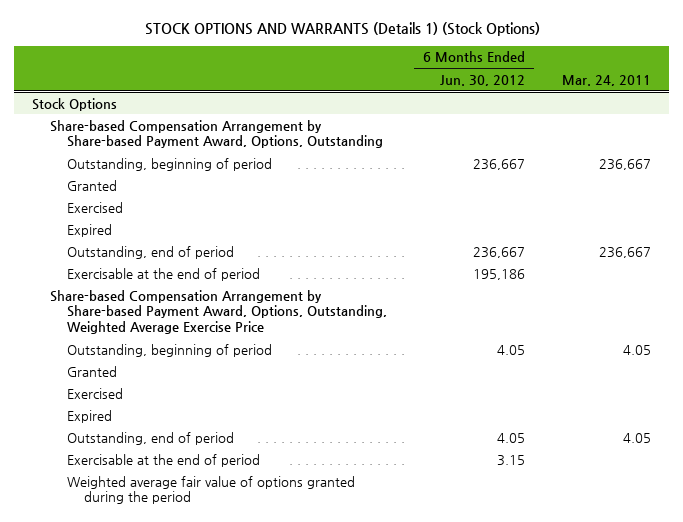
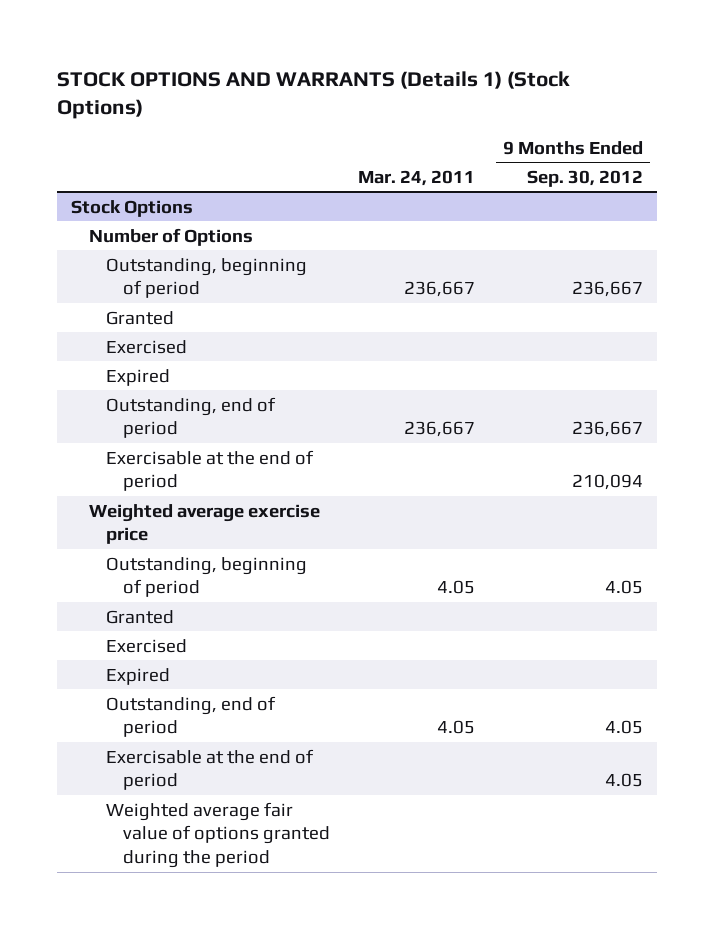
- | 6 Months Ended Jun. 30, 2012 | Mar. 24, 2011
+ | Mar. 24, 2011 | 9 Months Ended Sep. 30, 2012
@ Stock Options
- Share-based Compensation Arrangement by Share-based Payment Award, Options, Outstanding
+ Number of Options
- Share-based Compensation Arrangement by Share-based Payment Award, Options, Outstanding, Weighted Average Exercise Price
+ Weighted average exercise price

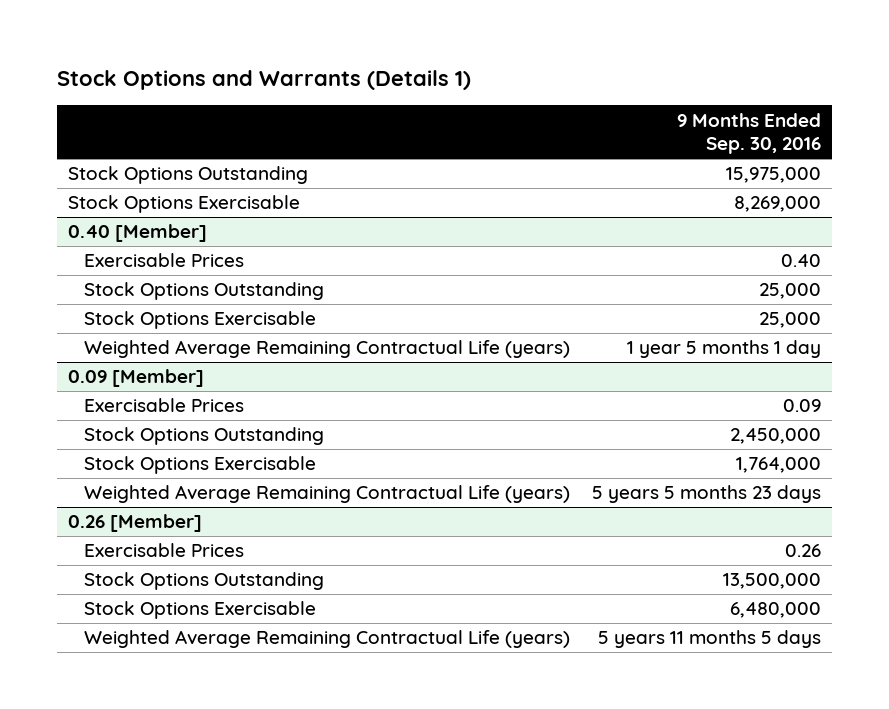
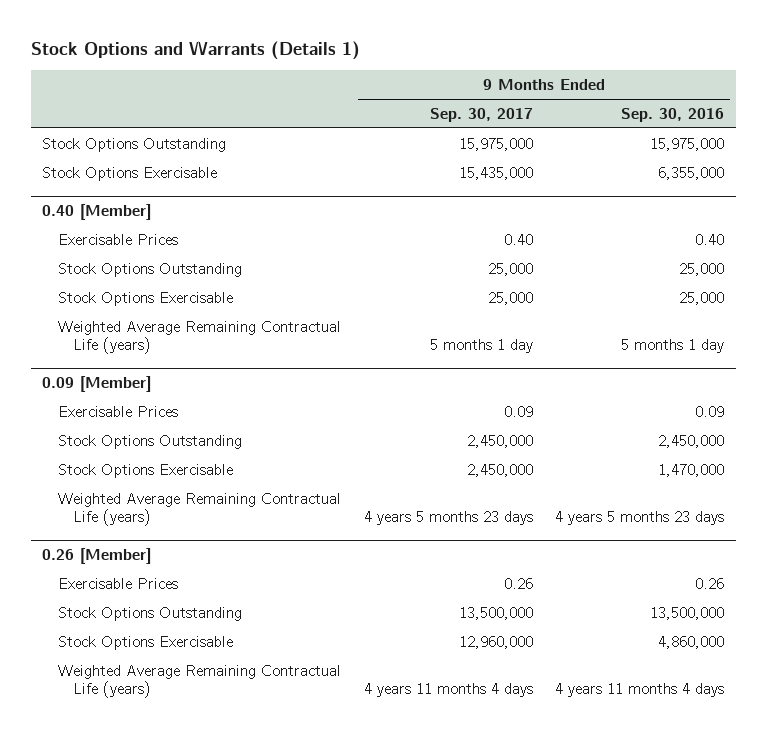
- | 9 Months Ended Sep. 30, 2016
+ | 9 Months Ended Sep. 30, 2017 | 9 Months Ended Sep. 30, 2016
- Stock Options Exercisable | 8,269,000
+ Stock Options Exercisable | 15,435,000 | 6,355,000
@ 0.40 [Member]
- Weighted Average Remaining Contractual Life (years) | 1 year 5 months 1 day
+ Weighted Average Remaining Contractual Life (years) | 5 months 1 day | 5 months 1 day
@ 0.09 [Member]
- Stock Options Exercisable | 1,764,000
- Weighted Average Remaining Contractual Life (years) | 5 years 5 months 23 days
+ Stock Options Exercisable | 2,450,000 | 1,470,000
+ Weighted Average Remaining Contractual Life (years) | 4 years 5 months 23 days | 4 years 5 months 23 days
@ 0.26 [Member]
- Stock Options Exercisable | 6,480,000
- Weighted Average Remaining Contractual Life (years) | 5 years 11 months 5 days
+ Stock Options Exercisable | 12,960,000 | 4,860,000
+ Weighted Average Remaining Contractual Life (years) | 4 years 11 months 4 days | 4 years 11 months 4 days

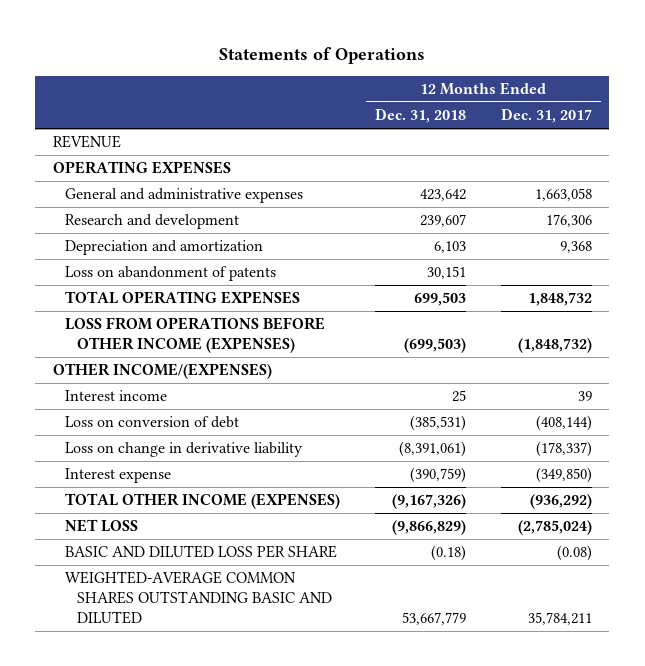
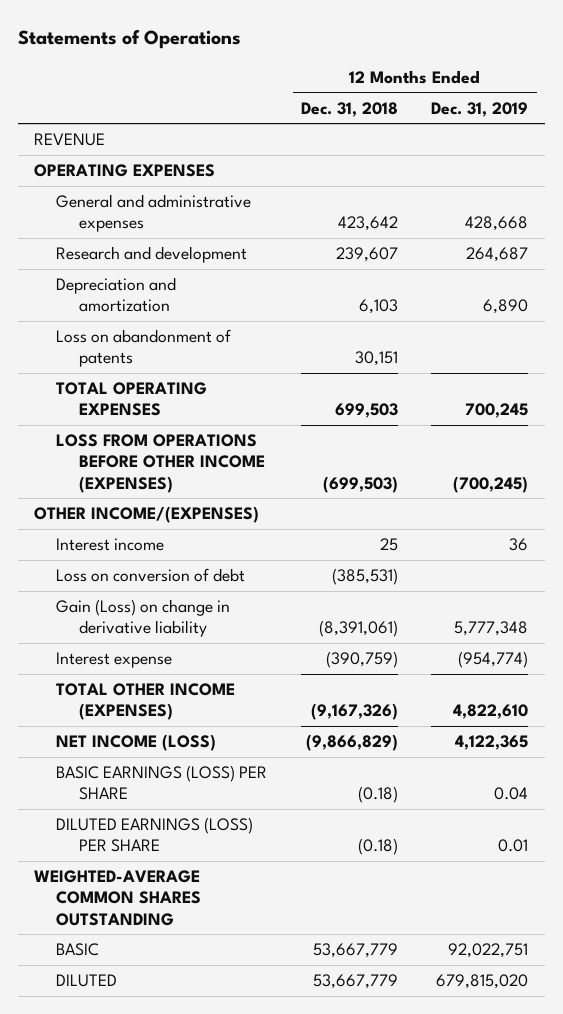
- | 12 Months Ended Dec. 31, 2018 | 12 Months Ended Dec. 31, 2017
+ | 12 Months Ended Dec. 31, 2018 | 12 Months Ended Dec. 31, 2019
- Loss on change in derivative liability | (8,391,061) | (178,337)
+ Gain (Loss) on change in derivative liability | (8,391,061) | 5,777,348
- NET LOSS | (9,866,829) | (2,785,024)
- BASIC AND DILUTED LOSS PER SHARE | (0.18) | (0.08)
- WEIGHTED-AVERAGE COMMON SHARES OUTSTANDING BASIC AND DILUTED | 53,667,779 | 35,784,211
+ NET INCOME (LOSS) | (9,866,829) | 4,122,365
+ BASIC EARNINGS (LOSS) PER SHARE | (0.18) | 0.04
+ DILUTED EARNINGS (LOSS) PER SHARE | (0.18) | 0.01
+ WEIGHTED-AVERAGE COMMON SHARES OUTSTANDING
+ BASIC | 53,667,779 | 92,022,751
+ DILUTED | 53,667,779 | 679,815,020

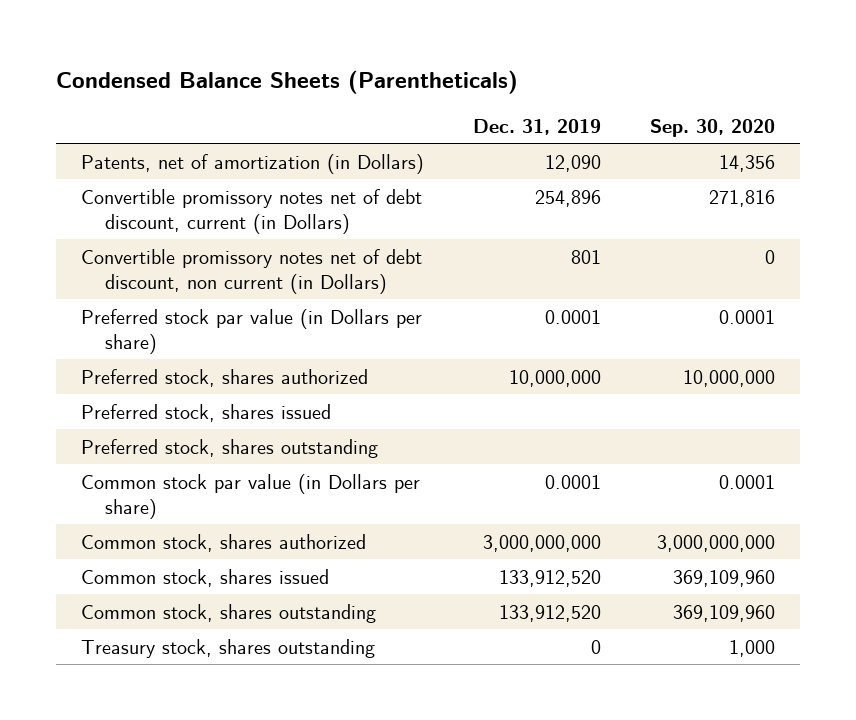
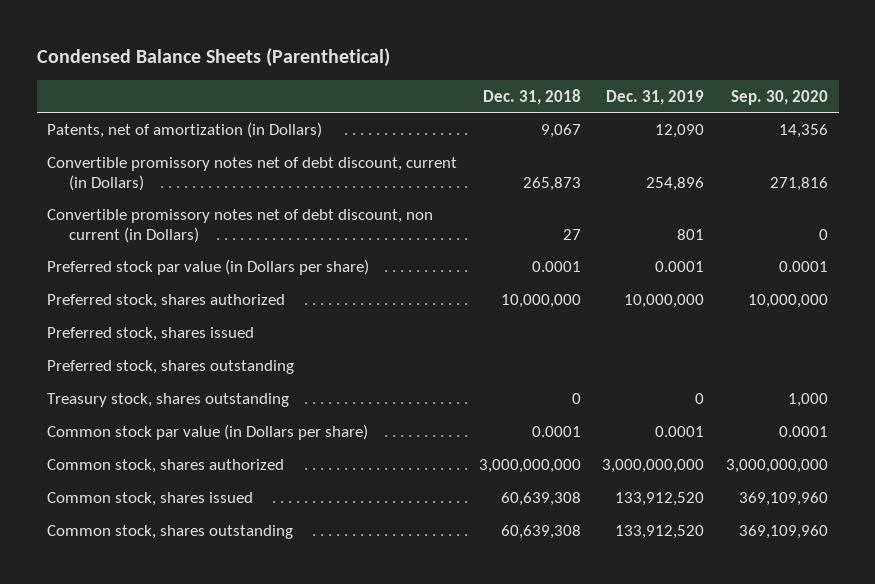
- Condensed Balance Sheets (Parentheticals)
+ Condensed Balance Sheets (Parenthetical)
- | Dec. 31, 2019 | Sep. 30, 2020
+ | Dec. 31, 2018 | Dec. 31, 2019 | Sep. 30, 2020
moved up: Treasury stock, shares outstanding | 0 | 0 | 1,000

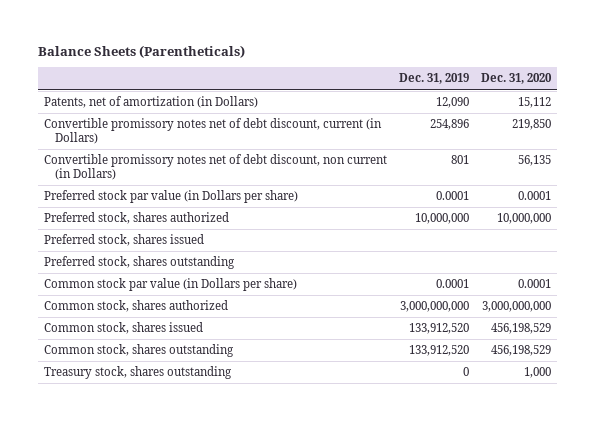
- Condensed Balance Sheets (Parenthetical)
+ Balance Sheets (Parentheticals)
- | Dec. 31, 2018 | Dec. 31, 2019 | Sep. 30, 2020
+ | Dec. 31, 2019 | Dec. 31, 2020
moved down: Treasury stock, shares outstanding | 0 | 1,000

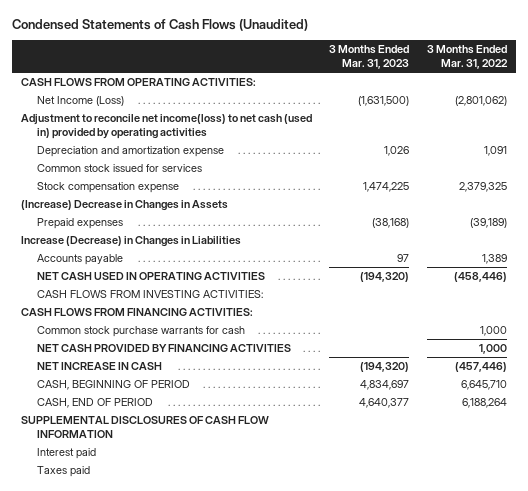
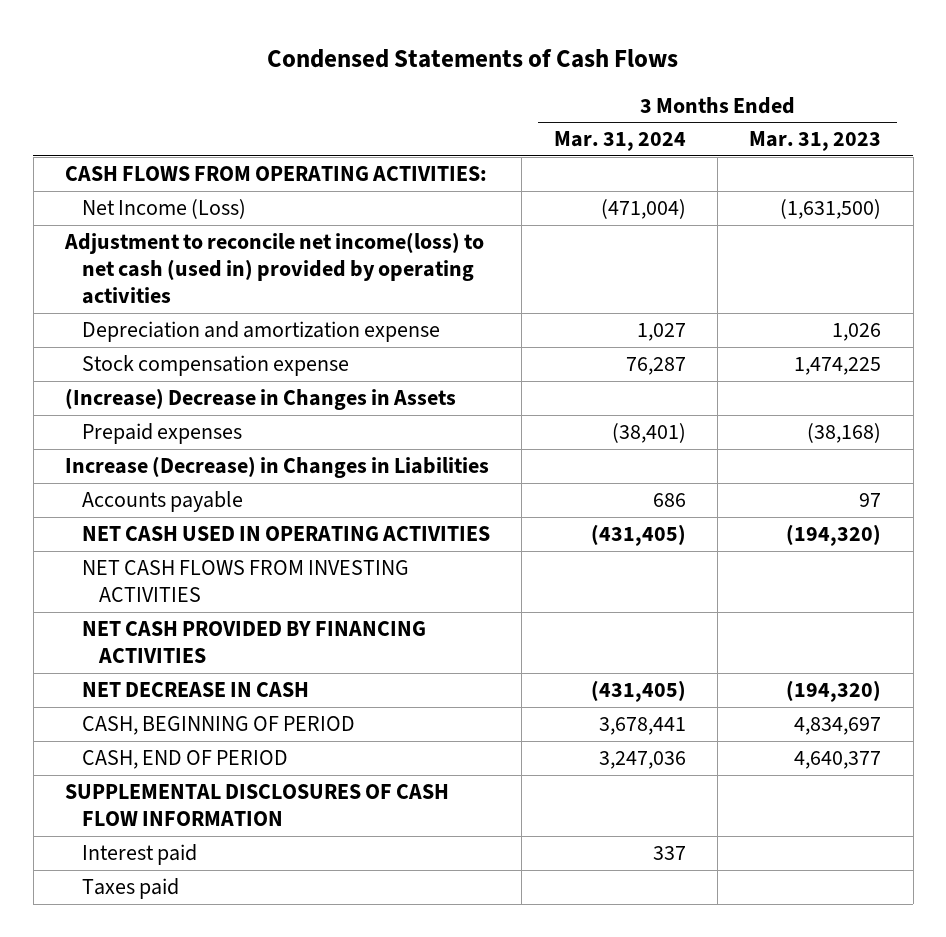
- Condensed Statements of Cash Flows (Unaudited)
+ Condensed Statements of Cash Flows
- | 3 Months Ended Mar. 31, 2023 | 3 Months Ended Mar. 31, 2022
+ | 3 Months Ended Mar. 31, 2024 | 3 Months Ended Mar. 31, 2023
- Common stock issued for services
- CASH FLOWS FROM INVESTING ACTIVITIES:
- CASH FLOWS FROM FINANCING ACTIVITIES:
- Common stock purchase warrants for cash | | 1,000
+ NET CASH FLOWS FROM INVESTING ACTIVITIES
- NET INCREASE IN CASH | (194,320) | (457,446)
+ NET DECREASE IN CASH | (431,405) | (194,320)

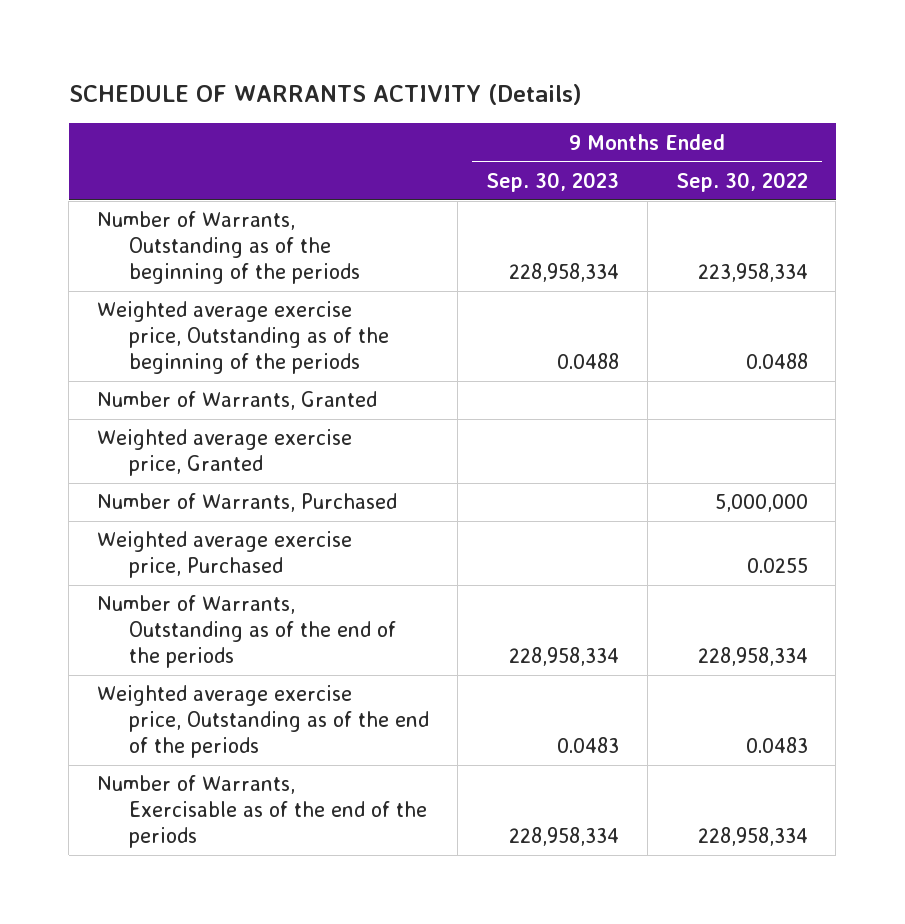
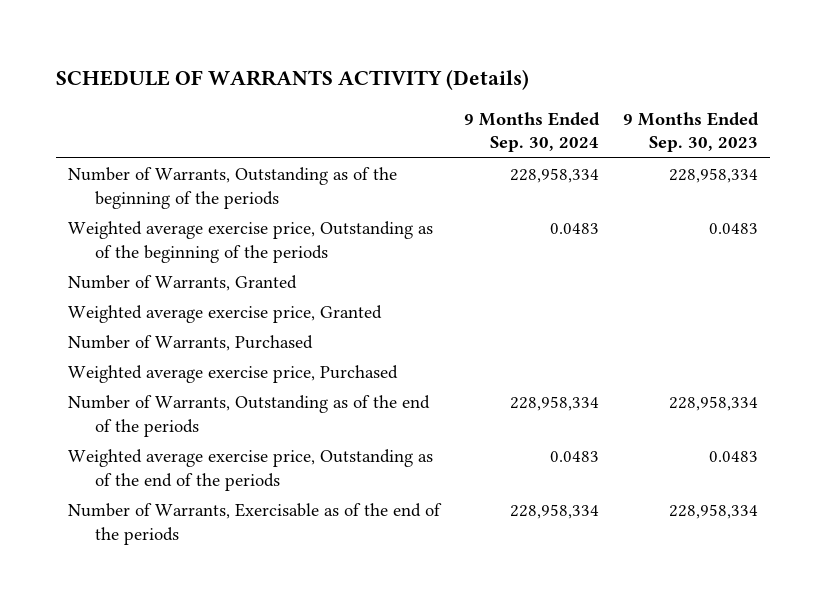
- | 9 Months Ended Sep. 30, 2023 | 9 Months Ended Sep. 30, 2022
+ | 9 Months Ended Sep. 30, 2024 | 9 Months Ended Sep. 30, 2023
- Weighted average exercise price, Outstanding as of the beginning of the periods | 0.0488 | 0.0488
+ Weighted average exercise price, Outstanding as of the beginning of the periods | 0.0483 | 0.0483

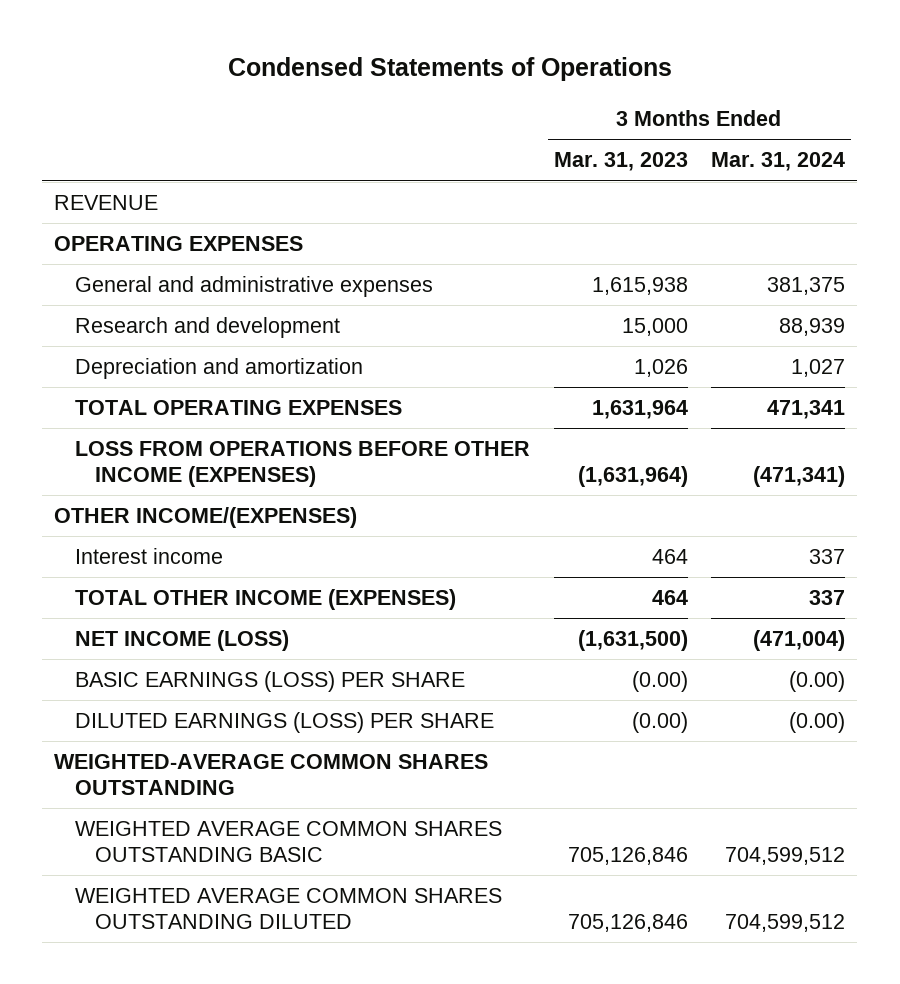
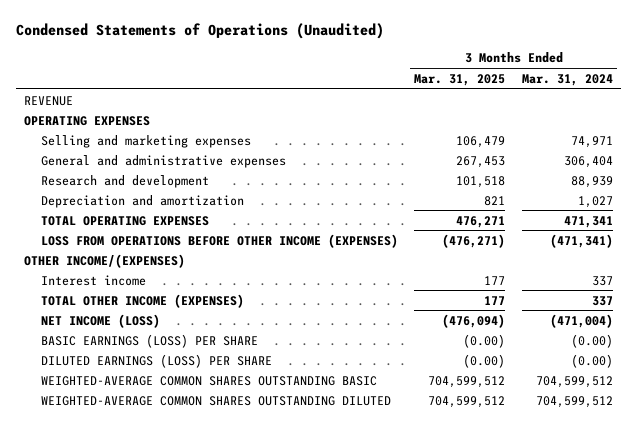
- Condensed Statements of Operations
+ Condensed Statements of Operations (Unaudited)
- | 3 Months Ended Mar. 31, 2023 | 3 Months Ended Mar. 31, 2024
+ | 3 Months Ended Mar. 31, 2025 | 3 Months Ended Mar. 31, 2024
- General and administrative expenses | 1,615,938 | 381,375
+ Selling and marketing expenses | 106,479 | 74,971
+ General and administrative expenses | 267,453 | 306,404
- WEIGHTED-AVERAGE COMMON SHARES OUTSTANDING
- WEIGHTED AVERAGE COMMON SHARES OUTSTANDING BASIC | 705,126,846 | 704,599,512
- WEIGHTED AVERAGE COMMON SHARES OUTSTANDING DILUTED | 705,126,846 | 704,599,512
+ WEIGHTED-AVERAGE COMMON SHARES OUTSTANDING BASIC | 704,599,512 | 704,599,512
+ WEIGHTED-AVERAGE COMMON SHARES OUTSTANDING DILUTED | 704,599,512 | 704,599,512

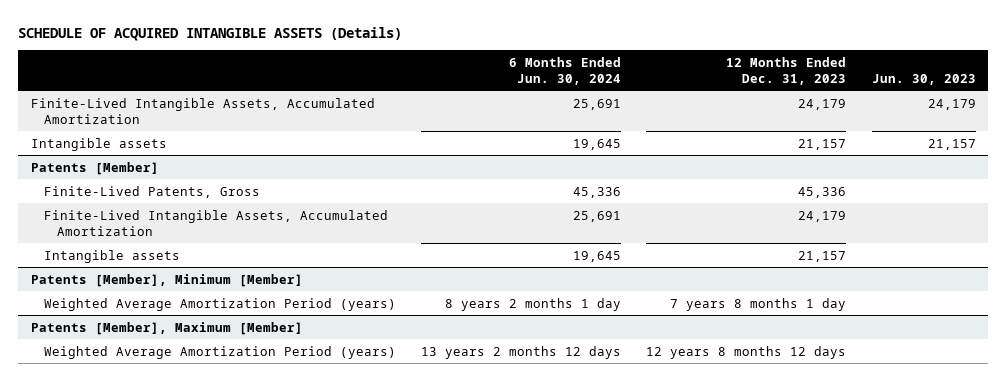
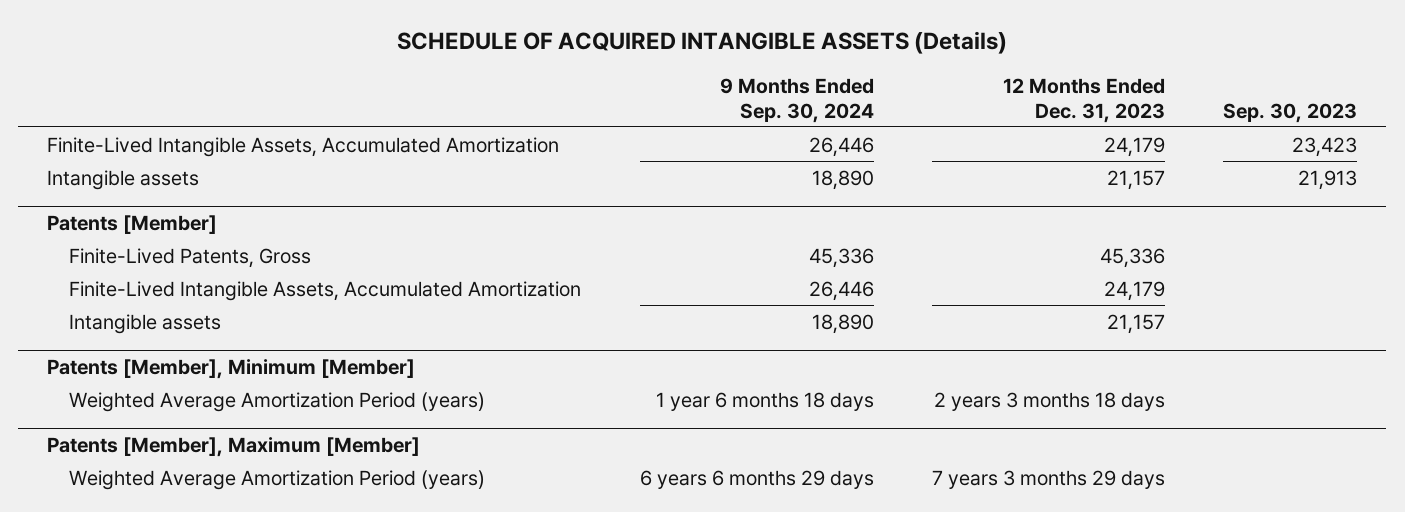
- | 6 Months Ended Jun. 30, 2024 | 12 Months Ended Dec. 31, 2023 | Jun. 30, 2023
+ | 9 Months Ended Sep. 30, 2024 | 12 Months Ended Dec. 31, 2023 | Sep. 30, 2023
@ Patents [Member], Minimum [Member]
- Weighted Average Amortization Period (years) | 8 years 2 months 1 day | 7 years 8 months 1 day |
+ Weighted Average Amortization Period (years) | 1 year 6 months 18 days | 2 years 3 months 18 days |
@ Patents [Member], Maximum [Member]
- Weighted Average Amortization Period (years) | 13 years 2 months 12 days | 12 years 8 months 12 days |
+ Weighted Average Amortization Period (years) | 6 years 6 months 29 days | 7 years 3 months 29 days |

